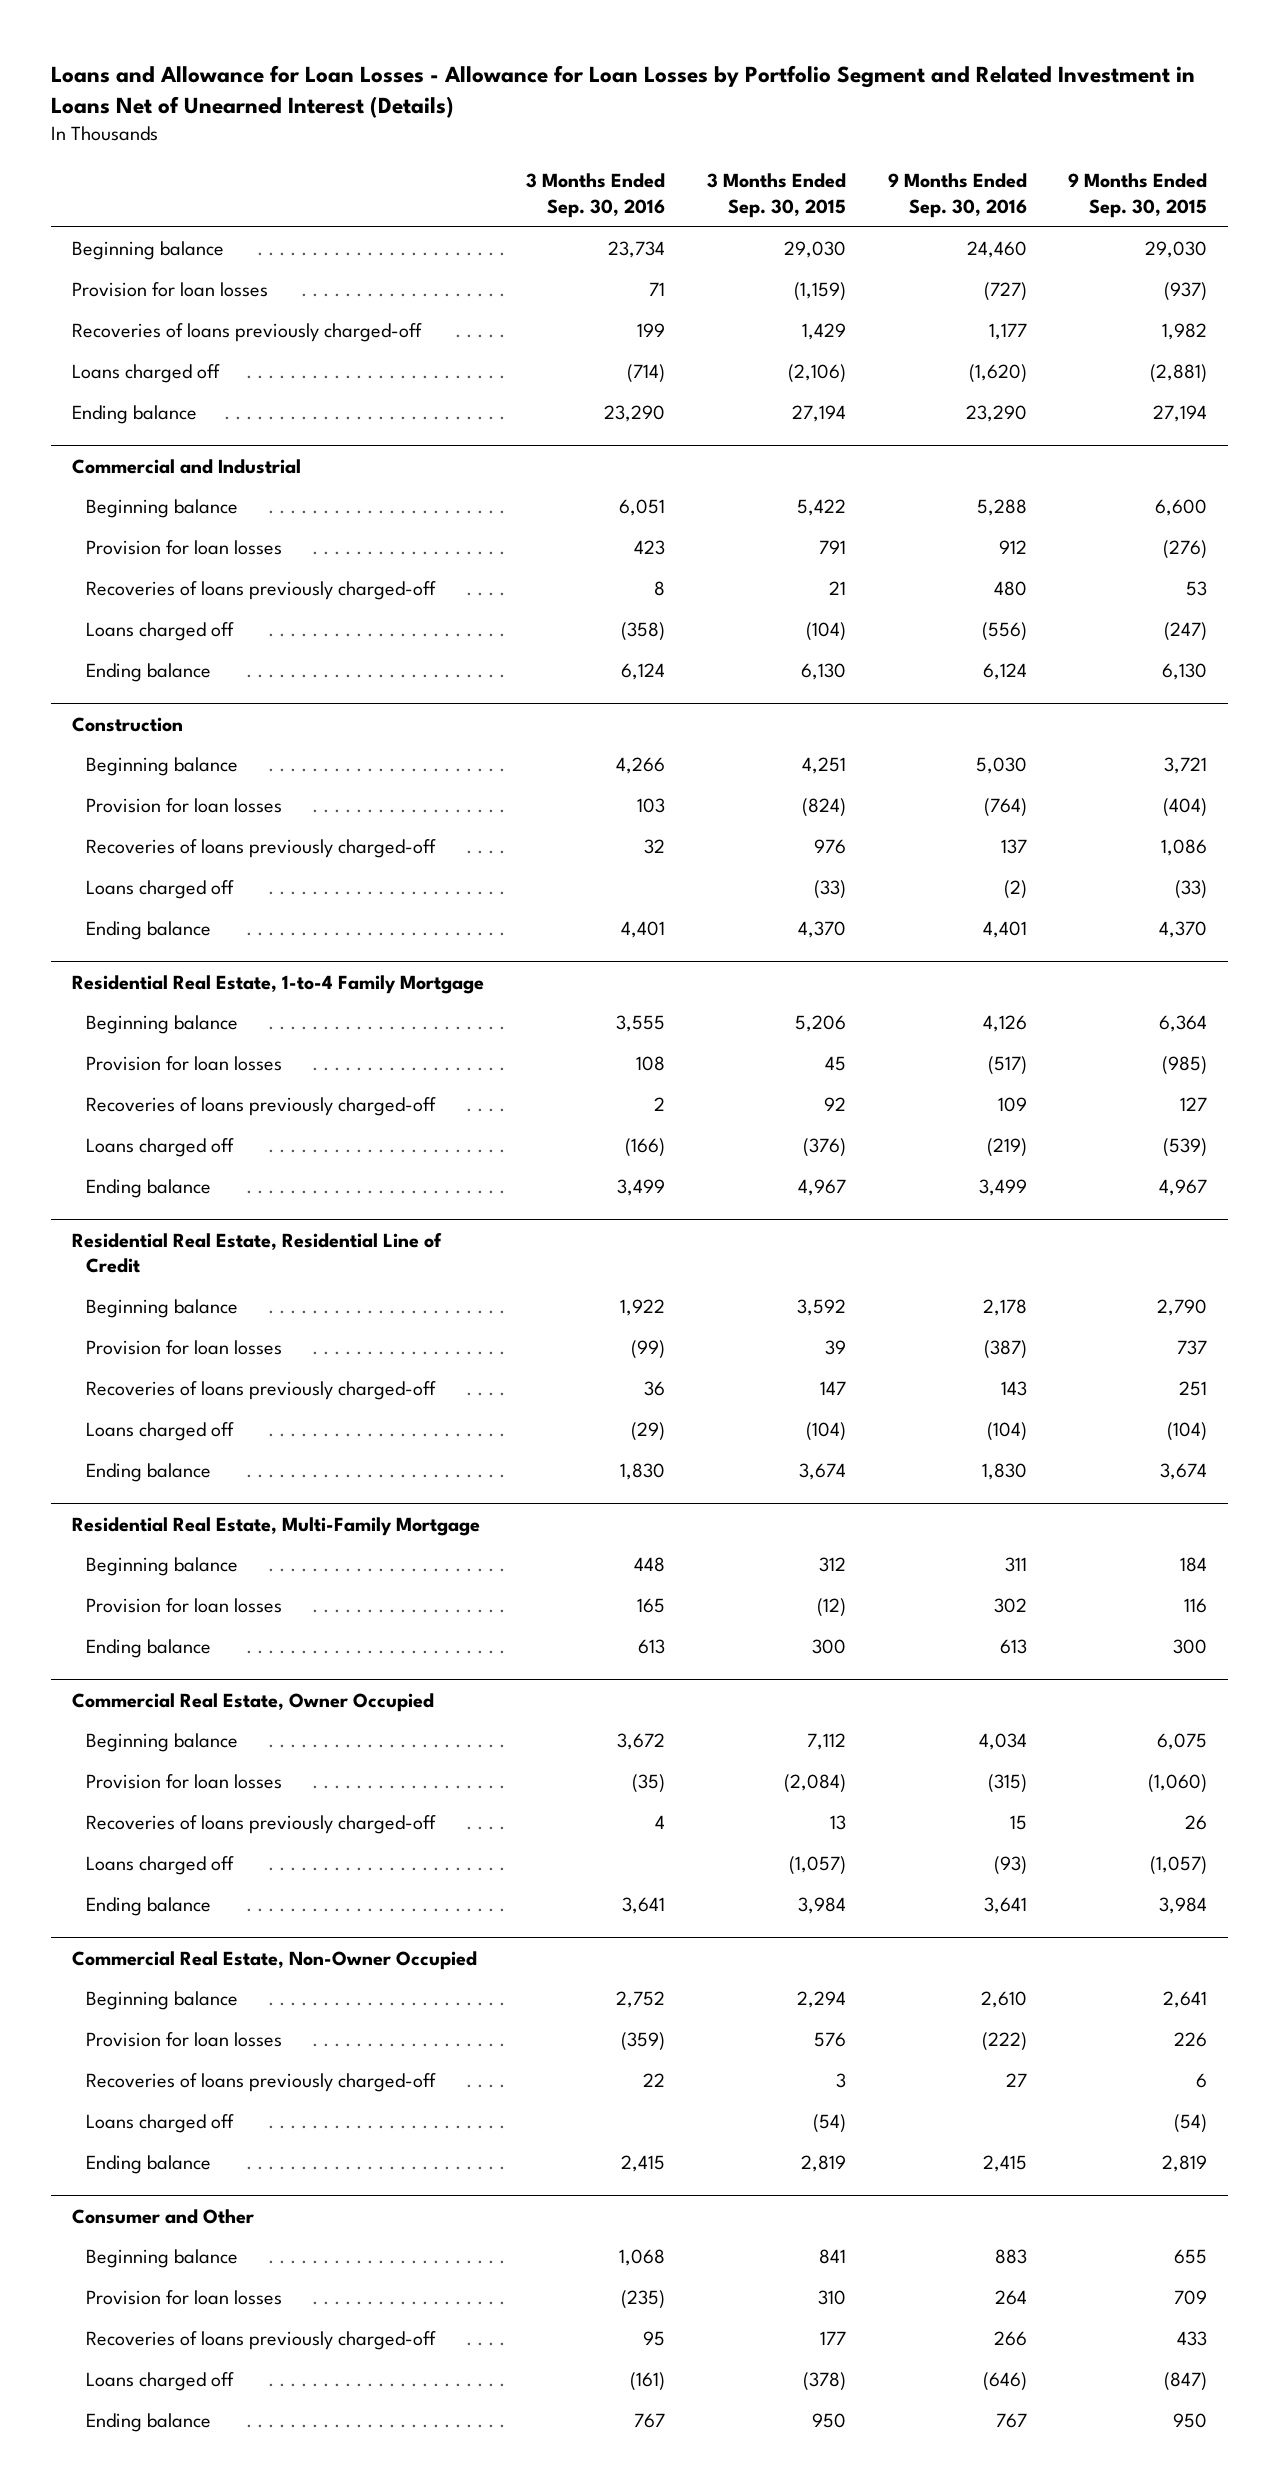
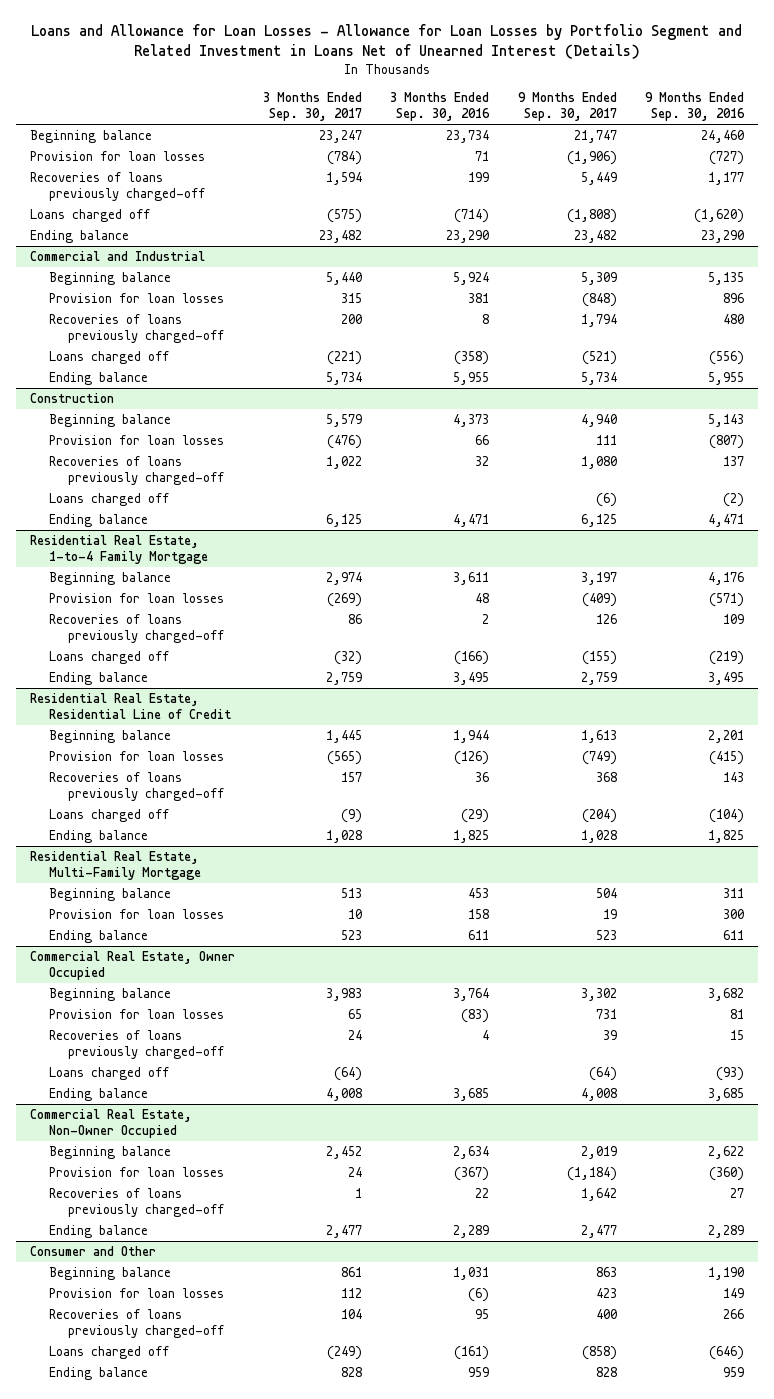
- | 3 Months Ended Sep. 30, 2016 | 3 Months Ended Sep. 30, 2015 | 9 Months Ended Sep. 30, 2016 | 9 Months Ended Sep. 30, 2015
+ | 3 Months Ended Sep. 30, 2017 | 3 Months Ended Sep. 30, 2016 | 9 Months Ended Sep. 30, 2017 | 9 Months Ended Sep. 30, 2016
@ Commercial and Industrial
- Beginning balance | 6,051 | 5,422 | 5,288 | 6,600
- Provision for loan losses | 423 | 791 | 912 | (276)
+ Beginning balance | 5,440 | 5,924 | 5,309 | 5,135
+ Provision for loan losses | 315 | 381 | (848) | 896
- Ending balance | 6,124 | 6,130 | 6,124 | 6,130
+ Ending balance | 5,734 | 5,955 | 5,734 | 5,955
@ Construction
- Beginning balance | 4,266 | 4,251 | 5,030 | 3,721
- Provision for loan losses | 103 | (824) | (764) | (404)
+ Beginning balance | 5,579 | 4,373 | 4,940 | 5,143
+ Provision for loan losses | (476) | 66 | 111 | (807)
- Ending balance | 4,401 | 4,370 | 4,401 | 4,370
+ Ending balance | 6,125 | 4,471 | 6,125 | 4,471
@ Residential Real Estate, 1-to-4 Family Mortgage
- Beginning balance | 3,555 | 5,206 | 4,126 | 6,364
- Provision for loan losses | 108 | 45 | (517) | (985)
+ Beginning balance | 2,974 | 3,611 | 3,197 | 4,176
+ Provision for loan losses | (269) | 48 | (409) | (571)
- Ending balance | 3,499 | 4,967 | 3,499 | 4,967
+ Ending balance | 2,759 | 3,495 | 2,759 | 3,495
@ Residential Real Estate, Residential Line of Credit
- Beginning balance | 1,922 | 3,592 | 2,178 | 2,790
- Provision for loan losses | (99) | 39 | (387) | 737
+ Beginning balance | 1,445 | 1,944 | 1,613 | 2,201
+ Provision for loan losses | (565) | (126) | (749) | (415)
- Ending balance | 1,830 | 3,674 | 1,830 | 3,674
+ Ending balance | 1,028 | 1,825 | 1,028 | 1,825
@ Residential Real Estate, Multi-Family Mortgage
- Beginning balance | 448 | 312 | 311 | 184
- Provision for loan losses | 165 | (12) | 302 | 116
- Ending balance | 613 | 300 | 613 | 300
+ Beginning balance | 513 | 453 | 504 | 311
+ Provision for loan losses | 10 | 158 | 19 | 300
+ Ending balance | 523 | 611 | 523 | 611
@ Commercial Real Estate, Owner Occupied
- Beginning balance | 3,672 | 7,112 | 4,034 | 6,075
- Provision for loan losses | (35) | (2,084) | (315) | (1,060)
+ Beginning balance | 3,983 | 3,764 | 3,302 | 3,682
+ Provision for loan losses | 65 | (83) | 731 | 81
- Ending balance | 3,641 | 3,984 | 3,641 | 3,984
+ Ending balance | 4,008 | 3,685 | 4,008 | 3,685
@ Commercial Real Estate, Non-Owner Occupied
- Beginning balance | 2,752 | 2,294 | 2,610 | 2,641
- Provision for loan losses | (359) | 576 | (222) | 226
+ Beginning balance | 2,452 | 2,634 | 2,019 | 2,622
+ Provision for loan losses | 24 | (367) | (1,184) | (360)
- Loans charged off | | (54) | | (54)
- Ending balance | 2,415 | 2,819 | 2,415 | 2,819
+ Ending balance | 2,477 | 2,289 | 2,477 | 2,289
@ Consumer and Other
- Beginning balance | 1,068 | 841 | 883 | 655
- Provision for loan losses | (235) | 310 | 264 | 709
+ Beginning balance | 861 | 1,031 | 863 | 1,190
+ Provision for loan losses | 112 | (6) | 423 | 149
- Ending balance | 767 | 950 | 767 | 950
+ Ending balance | 828 | 959 | 828 | 959

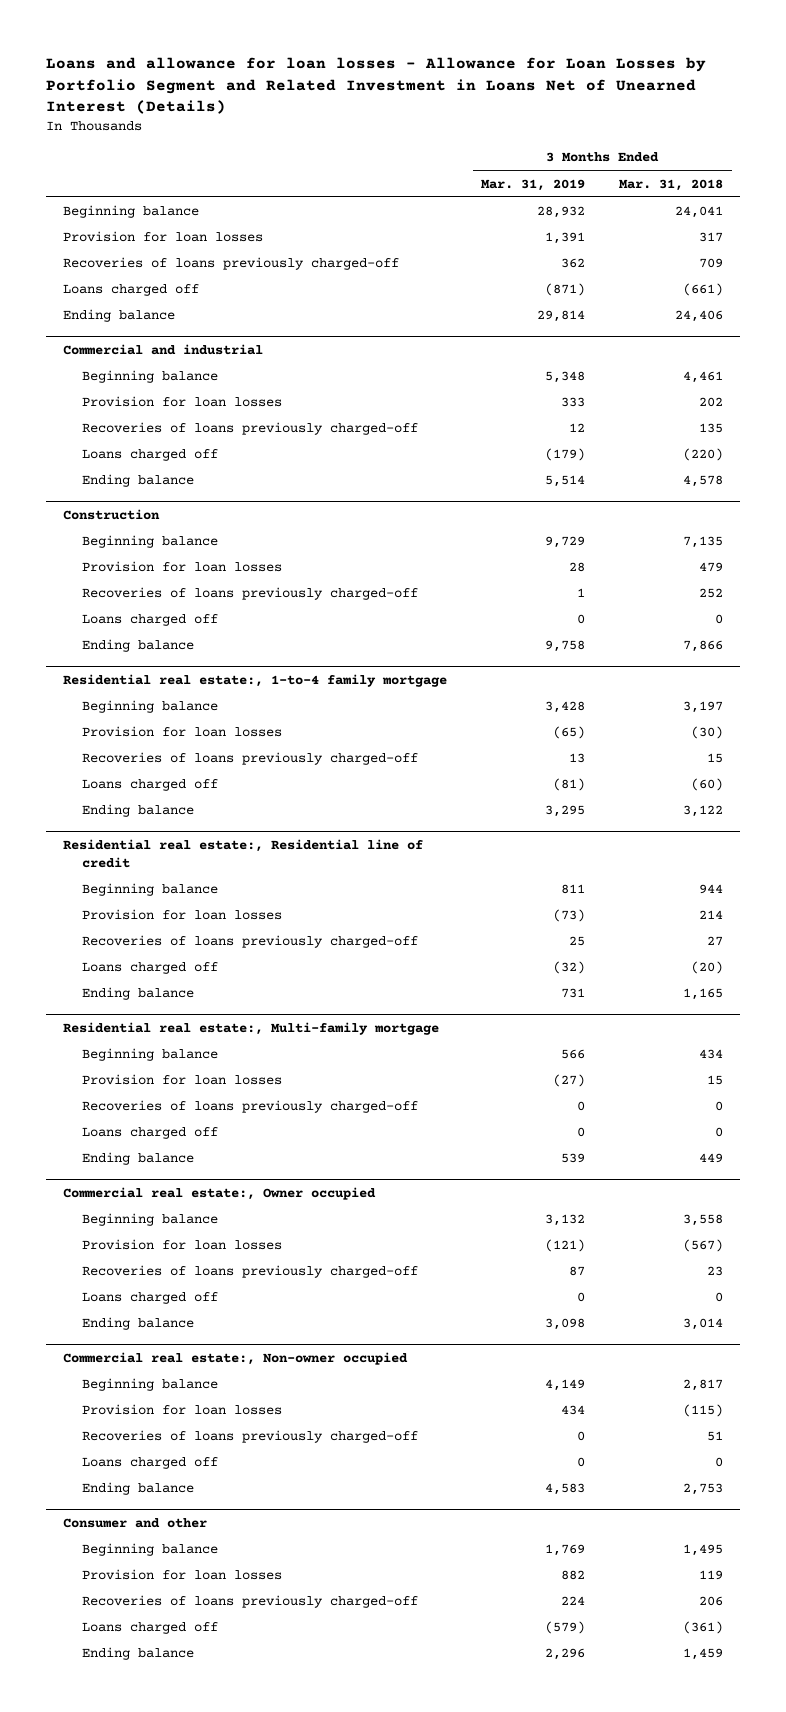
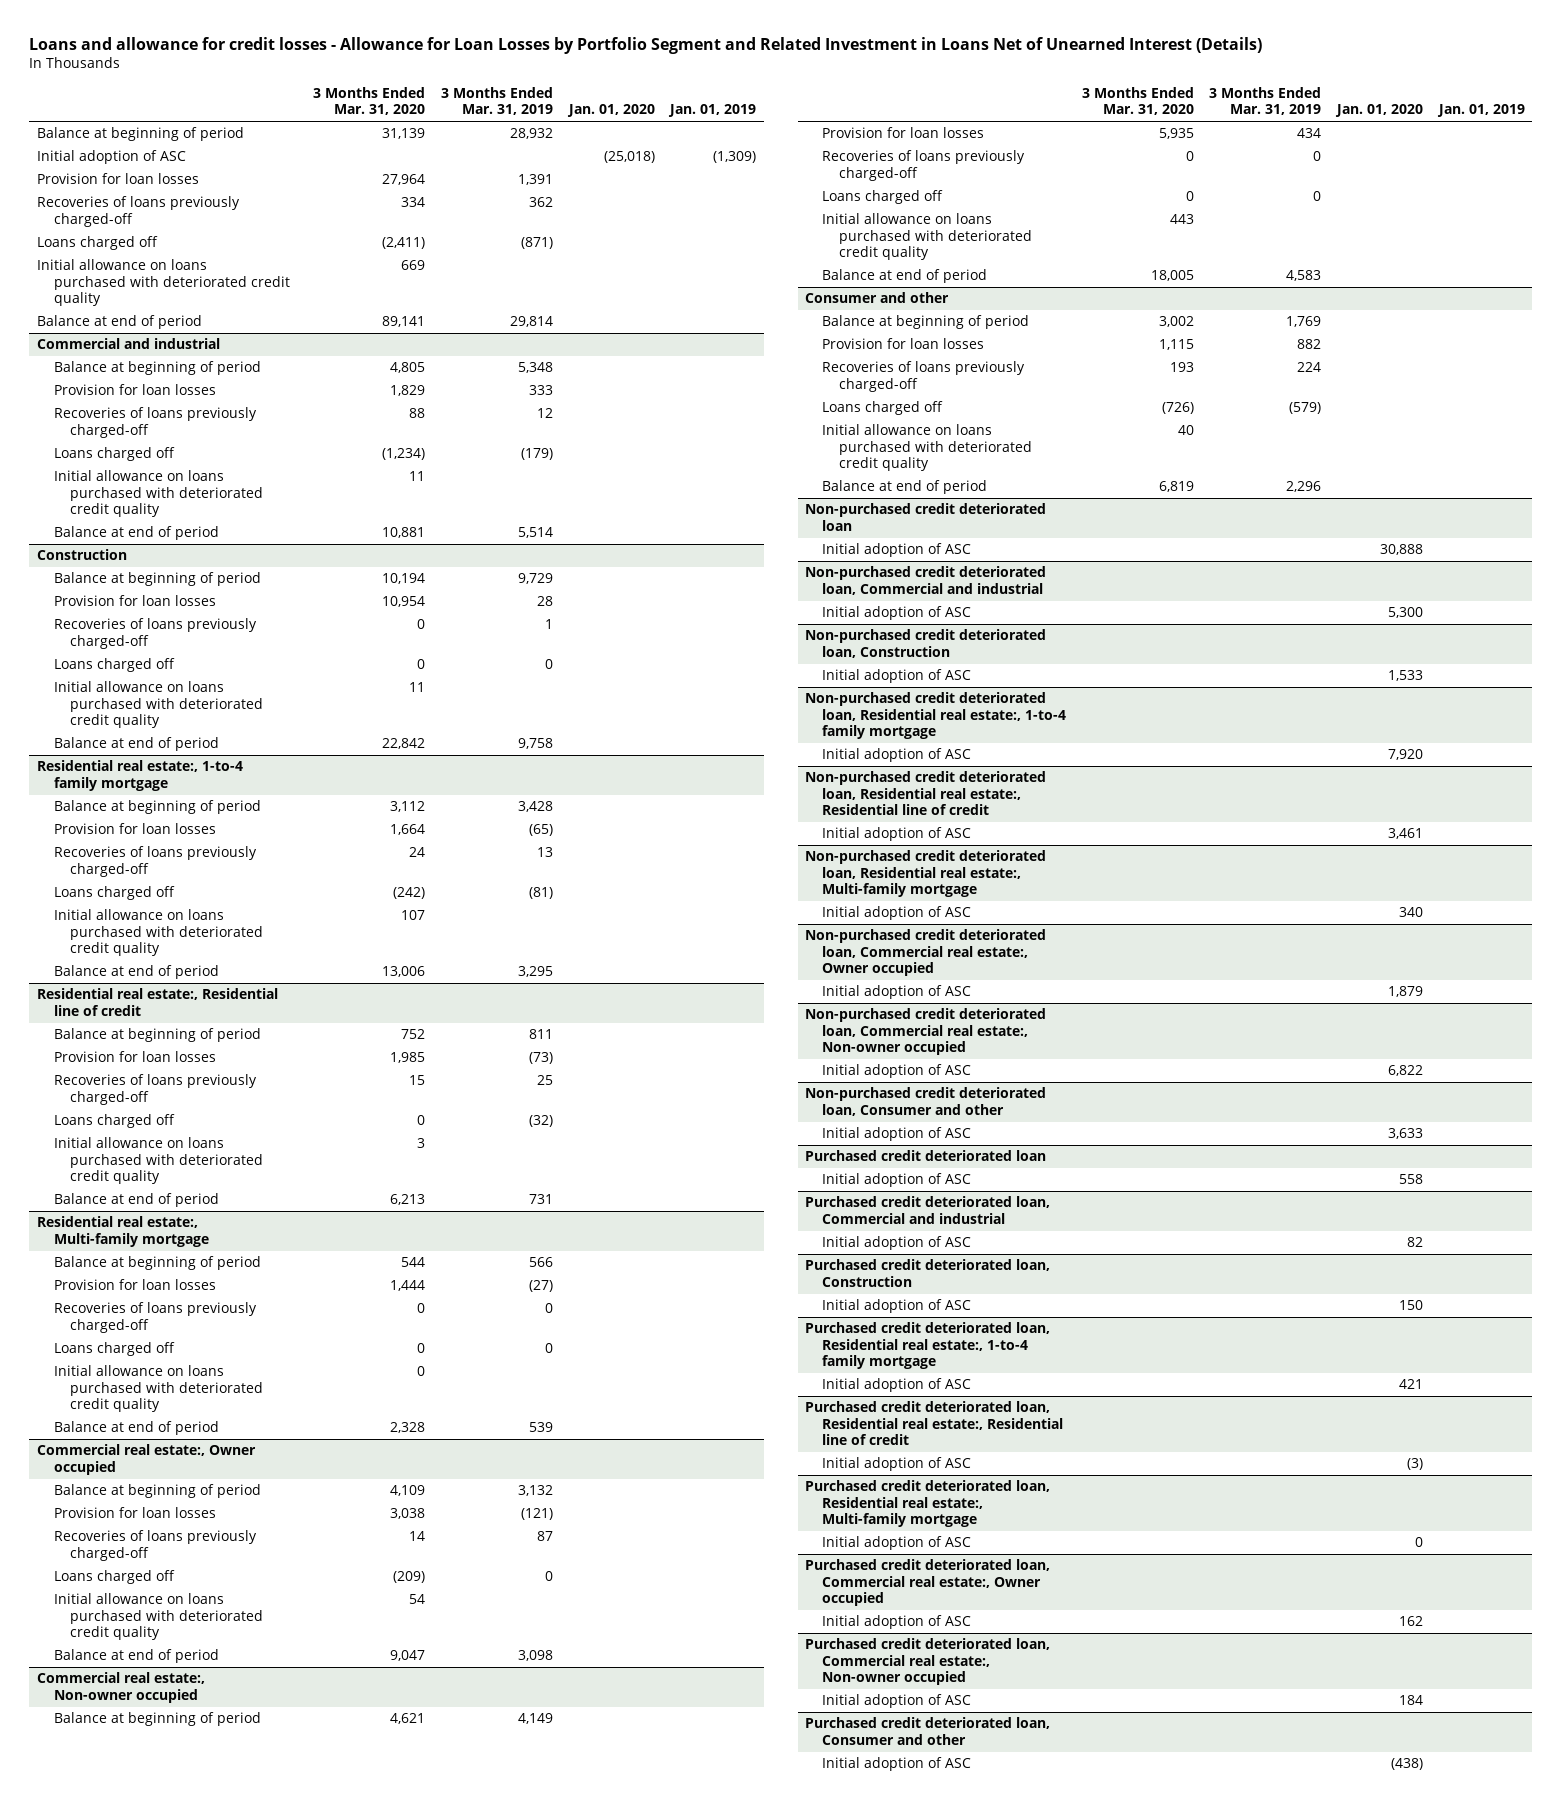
- Loans and allowance for loan losses - Allowance for Loan Losses by Portfolio Segment and Related Investment in Loans Net of Unearned Interest (Details)
+ Loans and allowance for credit losses - Allowance for Loan Losses by Portfolio Segment and Related Investment in Loans Net of Unearned Interest (Details)
- | 3 Months Ended Mar. 31, 2019 | 3 Months Ended Mar. 31, 2018
+ | 3 Months Ended Mar. 31, 2020 | 3 Months Ended Mar. 31, 2019 | Jan. 01, 2020 | Jan. 01, 2019
- Beginning balance | 28,932 | 24,041
+ Balance at beginning of period | 31,139 | 28,932 | |
+ Initial adoption of ASC | | | (25,018) | (1,309)
- Ending balance | 29,814 | 24,406
+ Initial allowance on loans purchased with deteriorated credit quality | 669 | | |
+ Balance at end of period | 89,141 | 29,814 | |
@ Commercial and industrial
- Beginning balance | 5,348 | 4,461
+ Balance at beginning of period | 4,805 | 5,348 | |
- Ending balance | 5,514 | 4,578
+ Initial allowance on loans purchased with deteriorated credit quality | 11 | | |
+ Balance at end of period | 10,881 | 5,514 | |
@ Construction
- Beginning balance | 9,729 | 7,135
+ Balance at beginning of period | 10,194 | 9,729 | |
- Ending balance | 9,758 | 7,866
+ Initial allowance on loans purchased with deteriorated credit quality | 11 | | |
+ Balance at end of period | 22,842 | 9,758 | |
@ Residential real estate:, 1-to-4 family mortgage
- Beginning balance | 3,428 | 3,197
+ Balance at beginning of period | 3,112 | 3,428 | |
- Ending balance | 3,295 | 3,122
+ Initial allowance on loans purchased with deteriorated credit quality | 107 | | |
+ Balance at end of period | 13,006 | 3,295 | |
@ Residential real estate:, Residential line of credit
- Beginning balance | 811 | 944
+ Balance at beginning of period | 752 | 811 | |
- Ending balance | 731 | 1,165
+ Initial allowance on loans purchased with deteriorated credit quality | 3 | | |
+ Balance at end of period | 6,213 | 731 | |
@ Residential real estate:, Multi-family mortgage
- Beginning balance | 566 | 434
+ Balance at beginning of period | 544 | 566 | |
- Ending balance | 539 | 449
+ Initial allowance on loans purchased with deteriorated credit quality | 0 | | |
+ Balance at end of period | 2,328 | 539 | |
@ Commercial real estate:, Owner occupied
- Beginning balance | 3,132 | 3,558
+ Balance at beginning of period | 4,109 | 3,132 | |
- Ending balance | 3,098 | 3,014
+ Initial allowance on loans purchased with deteriorated credit quality | 54 | | |
+ Balance at end of period | 9,047 | 3,098 | |
@ Commercial real estate:, Non-owner occupied
- Beginning balance | 4,149 | 2,817
+ Balance at beginning of period | 4,621 | 4,149 | |
- Ending balance | 4,583 | 2,753
+ Initial allowance on loans purchased with deteriorated credit quality | 443 | | |
+ Balance at end of period | 18,005 | 4,583 | |
@ Consumer and other
- Beginning balance | 1,769 | 1,495
+ Balance at beginning of period | 3,002 | 1,769 | |
- Ending balance | 2,296 | 1,459
+ Initial allowance on loans purchased with deteriorated credit quality | 40 | | |
+ Balance at end of period | 6,819 | 2,296 | |
+ Non-purchased credit deteriorated loan
+ Initial adoption of ASC | | | 30,888 |
+ Non-purchased credit deteriorated loan, Commercial and industrial
+ Initial adoption of ASC | | | 5,300 |
+ Non-purchased credit deteriorated loan, Construction
+ Initial adoption of ASC | | | 1,533 |
+ Non-purchased credit deteriorated loan, Residential real estate:, 1-to-4 family mortgage
+ Initial adoption of ASC | | | 7,920 |
+ Non-purchased credit deteriorated loan, Residential real estate:, Residential line of credit
+ Initial adoption of ASC | | | 3,461 |
+ Non-purchased credit deteriorated loan, Residential real estate:, Multi-family mortgage
+ Initial adoption of ASC | | | 340 |
+ Non-purchased credit deteriorated loan, Commercial real estate:, Owner occupied
+ Initial adoption of ASC | | | 1,879 |
+ Non-purchased credit deteriorated loan, Commercial real estate:, Non-owner occupied
+ Initial adoption of ASC | | | 6,822 |
+ Non-purchased credit deteriorated loan, Consumer and other
+ Initial adoption of ASC | | | 3,633 |
+ Purchased credit deteriorated loan
+ Initial adoption of ASC | | | 558 |
+ Purchased credit deteriorated loan, Commercial and industrial
+ Initial adoption of ASC | | | 82 |
+ Purchased credit deteriorated loan, Construction
+ Initial adoption of ASC | | | 150 |
+ Purchased credit deteriorated loan, Residential real estate:, 1-to-4 family mortgage
+ Initial adoption of ASC | | | 421 |
+ Purchased credit deteriorated loan, Residential real estate:, Residential line of credit
+ Initial adoption of ASC | | | (3) |
+ Purchased credit deteriorated loan, Residential real estate:, Multi-family mortgage
+ Initial adoption of ASC | | | 0 |
+ Purchased credit deteriorated loan, Commercial real estate:, Owner occupied
+ Initial adoption of ASC | | | 162 |
+ Purchased credit deteriorated loan, Commercial real estate:, Non-owner occupied
+ Initial adoption of ASC | | | 184 |
+ Purchased credit deteriorated loan, Consumer and other
+ Initial adoption of ASC | | | (438) |

